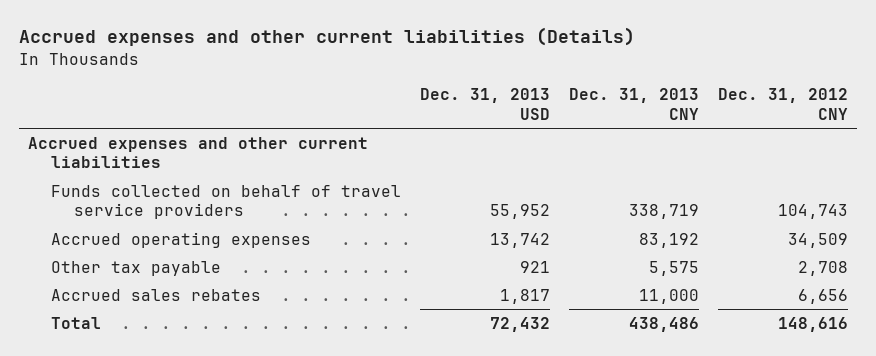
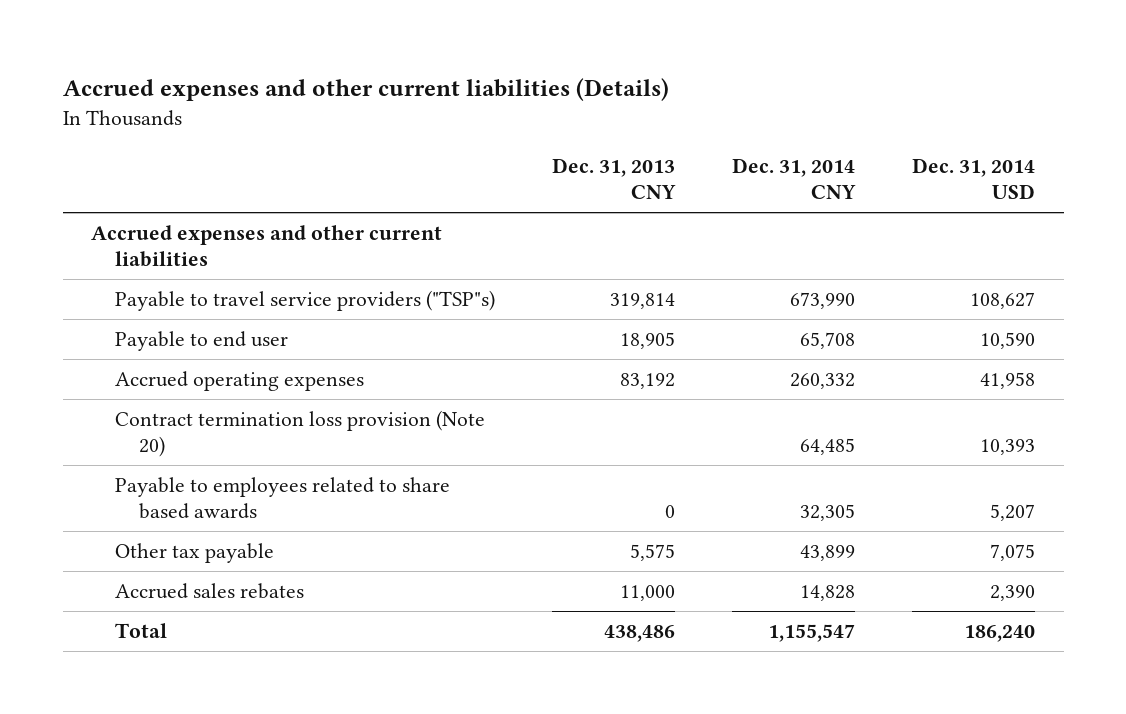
- | Dec. 31, 2013 USD | Dec. 31, 2013 CNY | Dec. 31, 2012 CNY
+ | Dec. 31, 2013 CNY | Dec. 31, 2014 CNY | Dec. 31, 2014 USD
- Funds collected on behalf of travel service providers | 55,952 | 338,719 | 104,743
+ Payable to travel service providers ("TSP"s) | 319,814 | 673,990 | 108,627
+ Payable to end user | 18,905 | 65,708 | 10,590
+ Contract termination loss provision (Note 20) | | 64,485 | 10,393
+ Payable to employees related to share based awards | 0 | 32,305 | 5,207

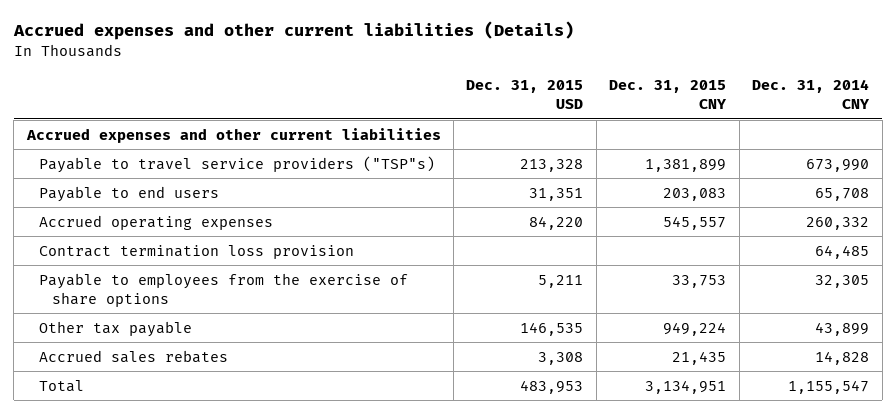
- | Dec. 31, 2013 CNY | Dec. 31, 2014 CNY | Dec. 31, 2014 USD
+ | Dec. 31, 2015 USD | Dec. 31, 2015 CNY | Dec. 31, 2014 CNY
- Payable to end user | 18,905 | 65,708 | 10,590
+ Payable to end users | 31,351 | 203,083 | 65,708
- Contract termination loss provision (Note 20) | | 64,485 | 10,393
- Payable to employees related to share based awards | 0 | 32,305 | 5,207
+ Contract termination loss provision | | | 64,485
+ Payable to employees from the exercise of share options | 5,211 | 33,753 | 32,305

